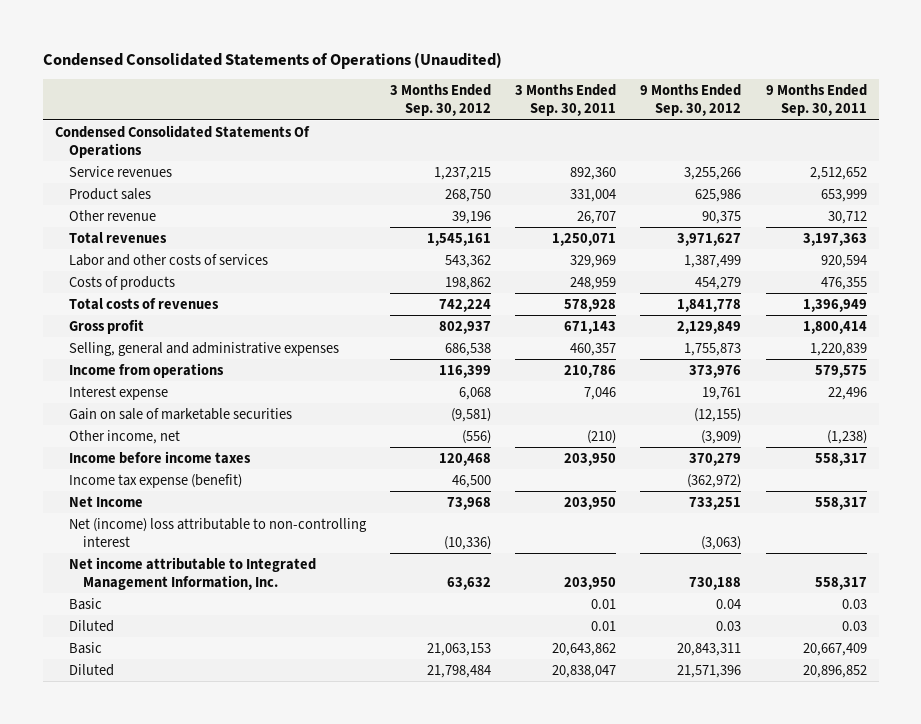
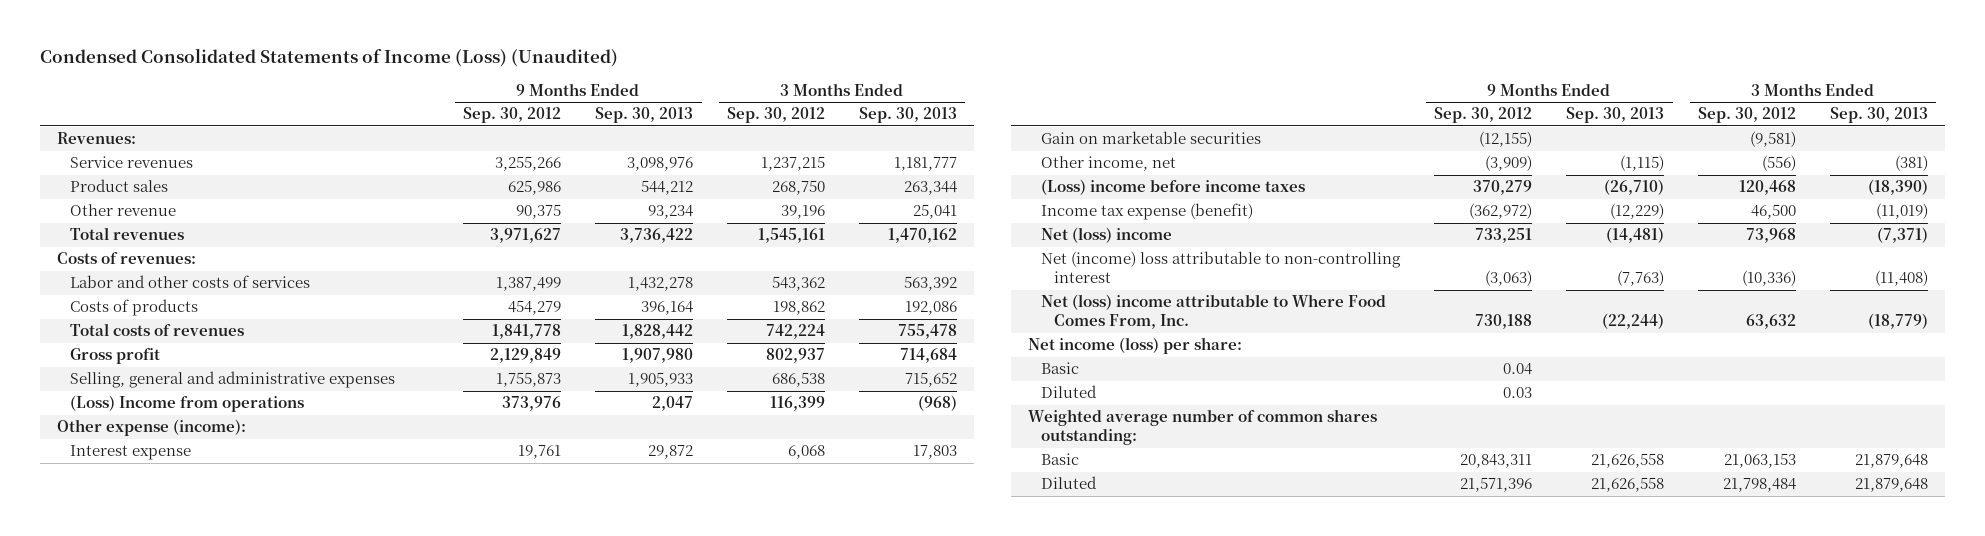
- Condensed Consolidated Statements of Operations (Unaudited)
+ Condensed Consolidated Statements of Income (Loss) (Unaudited)
- | 3 Months Ended Sep. 30, 2012 | 3 Months Ended Sep. 30, 2011 | 9 Months Ended Sep. 30, 2012 | 9 Months Ended Sep. 30, 2011
+ | 9 Months Ended Sep. 30, 2012 | 9 Months Ended Sep. 30, 2013 | 3 Months Ended Sep. 30, 2012 | 3 Months Ended Sep. 30, 2013
- Condensed Consolidated Statements Of Operations
+ Revenues:
+ Costs of revenues:
- Income from operations | 116,399 | 210,786 | 373,976 | 579,575
+ (Loss) Income from operations | 373,976 | 2,047 | 116,399 | (968)
+ Other expense (income):
- Gain on sale of marketable securities | (9,581) | | (12,155) |
+ Gain on marketable securities | (12,155) | | (9,581) |
- Income before income taxes | 120,468 | 203,950 | 370,279 | 558,317
+ (Loss) income before income taxes | 370,279 | (26,710) | 120,468 | (18,390)
- Net Income | 73,968 | 203,950 | 733,251 | 558,317
+ Net (loss) income | 733,251 | (14,481) | 73,968 | (7,371)
- Net income attributable to Integrated Management Information, Inc. | 63,632 | 203,950 | 730,188 | 558,317
+ Net (loss) income attributable to Where Food Comes From, Inc. | 730,188 | (22,244) | 63,632 | (18,779)
+ Net income (loss) per share:
+ Weighted average number of common shares outstanding:

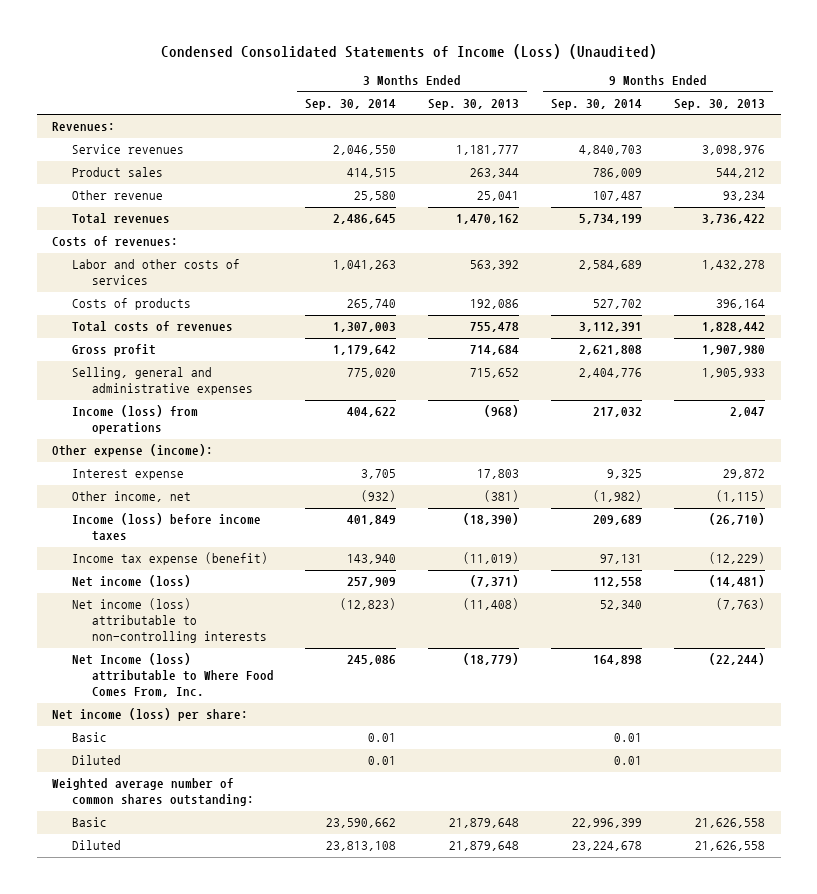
- | 9 Months Ended Sep. 30, 2012 | 9 Months Ended Sep. 30, 2013 | 3 Months Ended Sep. 30, 2012 | 3 Months Ended Sep. 30, 2013
+ | 3 Months Ended Sep. 30, 2014 | 3 Months Ended Sep. 30, 2013 | 9 Months Ended Sep. 30, 2014 | 9 Months Ended Sep. 30, 2013
- (Loss) Income from operations | 373,976 | 2,047 | 116,399 | (968)
+ Income (loss) from operations | 404,622 | (968) | 217,032 | 2,047
- Gain on marketable securities | (12,155) | | (9,581) |
- (Loss) income before income taxes | 370,279 | (26,710) | 120,468 | (18,390)
+ Income (loss) before income taxes | 401,849 | (18,390) | 209,689 | (26,710)
- Net (loss) income | 733,251 | (14,481) | 73,968 | (7,371)
- Net (income) loss attributable to non-controlling interest | (3,063) | (7,763) | (10,336) | (11,408)
- Net (loss) income attributable to Where Food Comes From, Inc. | 730,188 | (22,244) | 63,632 | (18,779)
+ Net income (loss) | 257,909 | (7,371) | 112,558 | (14,481)
+ Net income (loss) attributable to non-controlling interests | (12,823) | (11,408) | 52,340 | (7,763)
+ Net Income (loss) attributable to Where Food Comes From, Inc. | 245,086 | (18,779) | 164,898 | (22,244)

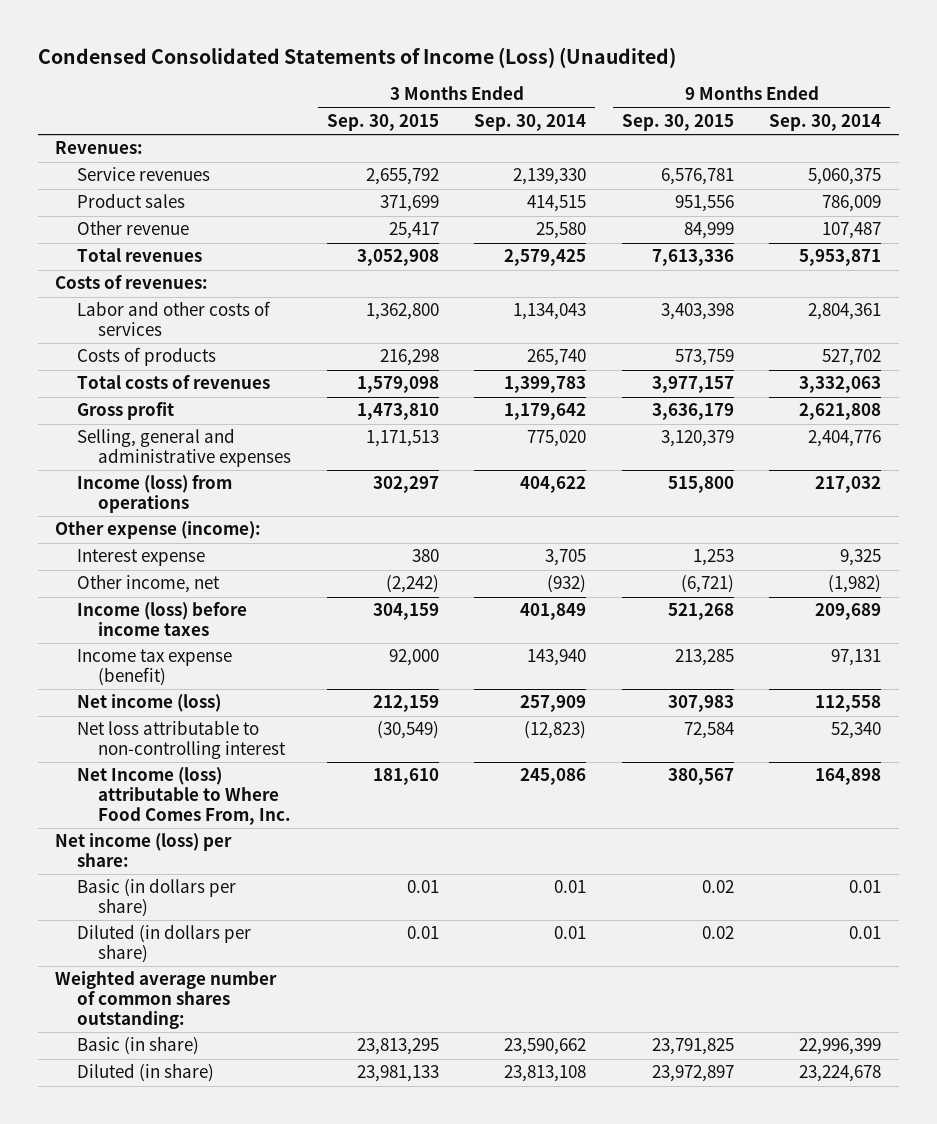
- | 3 Months Ended Sep. 30, 2014 | 3 Months Ended Sep. 30, 2013 | 9 Months Ended Sep. 30, 2014 | 9 Months Ended Sep. 30, 2013
+ | 3 Months Ended Sep. 30, 2015 | 3 Months Ended Sep. 30, 2014 | 9 Months Ended Sep. 30, 2015 | 9 Months Ended Sep. 30, 2014
- Service revenues | 2,046,550 | 1,181,777 | 4,840,703 | 3,098,976
+ Service revenues | 2,655,792 | 2,139,330 | 6,576,781 | 5,060,375
- Total revenues | 2,486,645 | 1,470,162 | 5,734,199 | 3,736,422
+ Total revenues | 3,052,908 | 2,579,425 | 7,613,336 | 5,953,871
- Labor and other costs of services | 1,041,263 | 563,392 | 2,584,689 | 1,432,278
+ Labor and other costs of services | 1,362,800 | 1,134,043 | 3,403,398 | 2,804,361
- Total costs of revenues | 1,307,003 | 755,478 | 3,112,391 | 1,828,442
+ Total costs of revenues | 1,579,098 | 1,399,783 | 3,977,157 | 3,332,063
- Net income (loss) attributable to non-controlling interests | (12,823) | (11,408) | 52,340 | (7,763)
+ Net loss attributable to non-controlling interest | (30,549) | (12,823) | 72,584 | 52,340
- Basic | 0.01 | | 0.01 |
- Diluted | 0.01 | | 0.01 |
+ Basic (in dollars per share) | 0.01 | 0.01 | 0.02 | 0.01
+ Diluted (in dollars per share) | 0.01 | 0.01 | 0.02 | 0.01
- Basic | 23,590,662 | 21,879,648 | 22,996,399 | 21,626,558
- Diluted | 23,813,108 | 21,879,648 | 23,224,678 | 21,626,558
+ Basic (in share) | 23,813,295 | 23,590,662 | 23,791,825 | 22,996,399
+ Diluted (in share) | 23,981,133 | 23,813,108 | 23,972,897 | 23,224,678

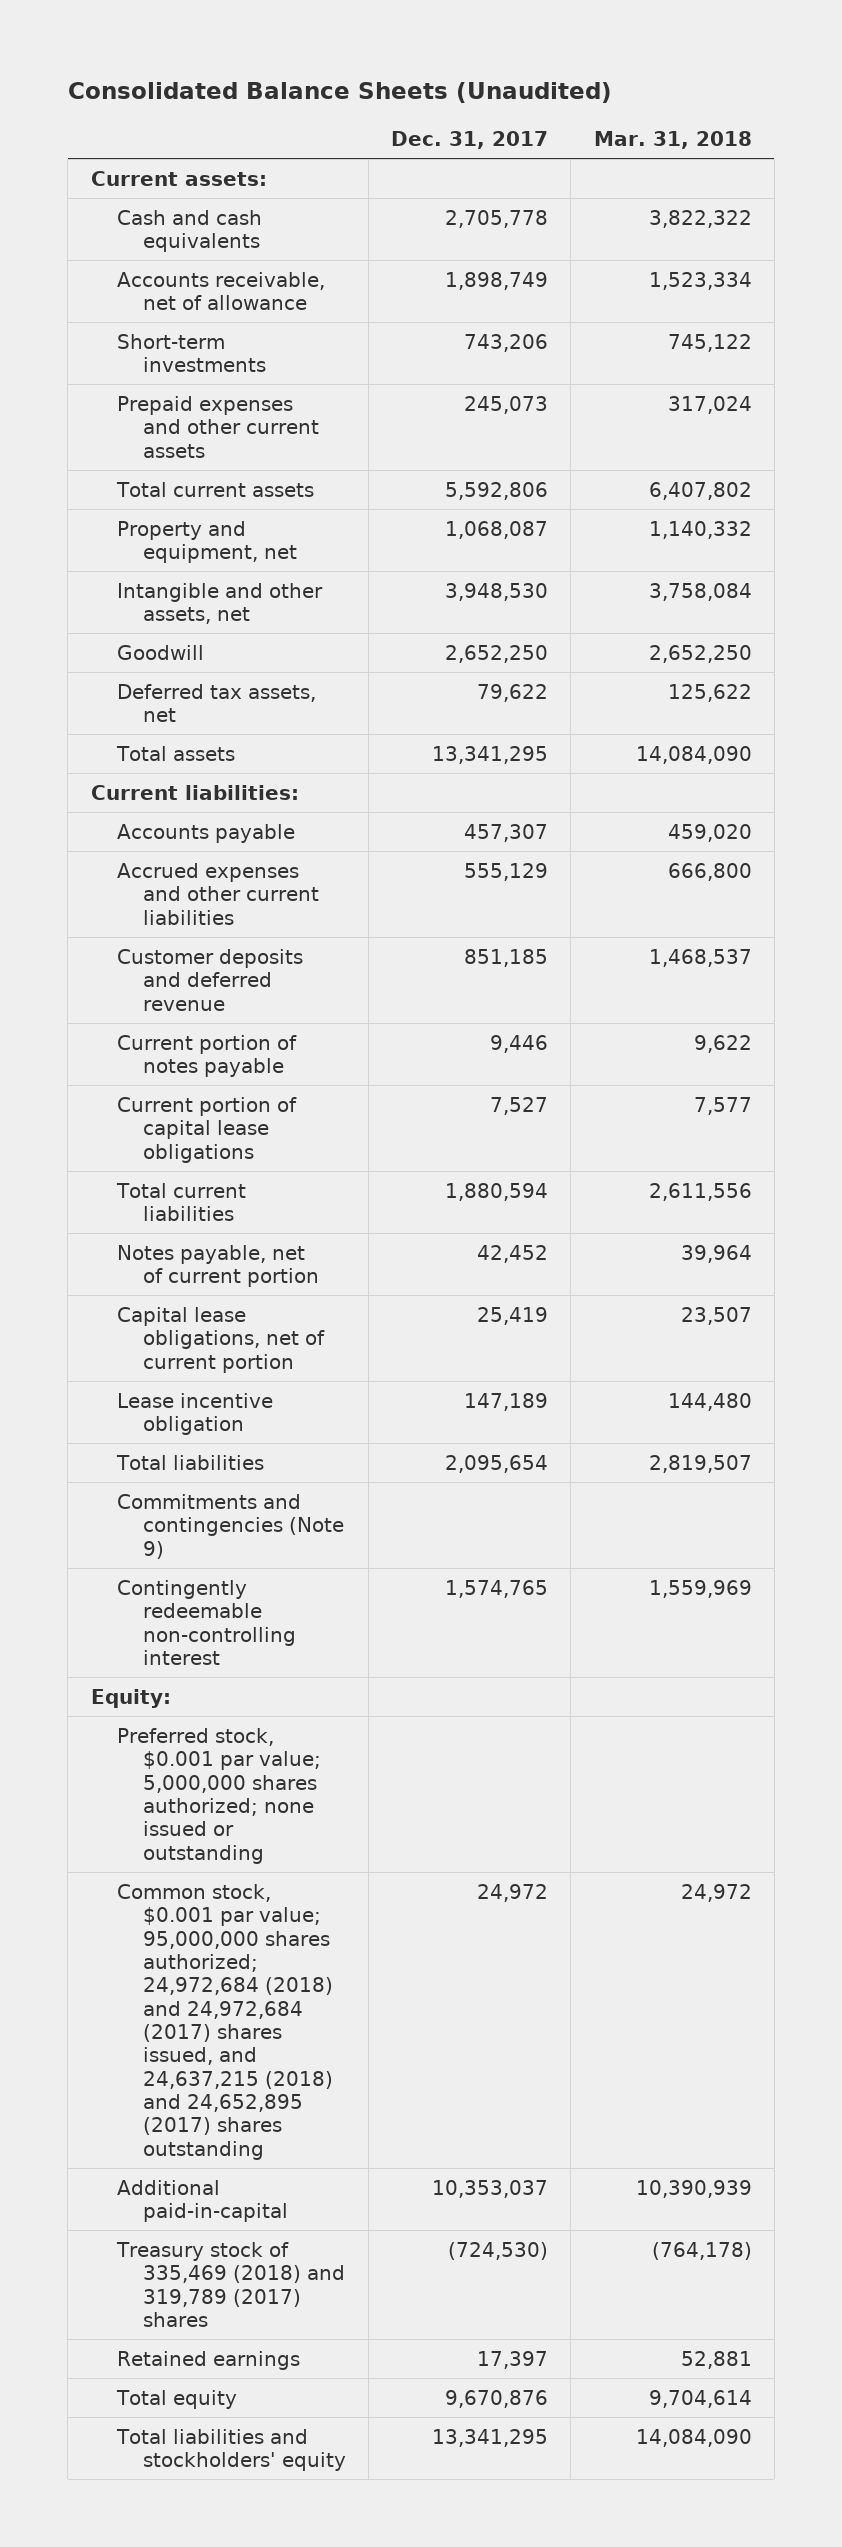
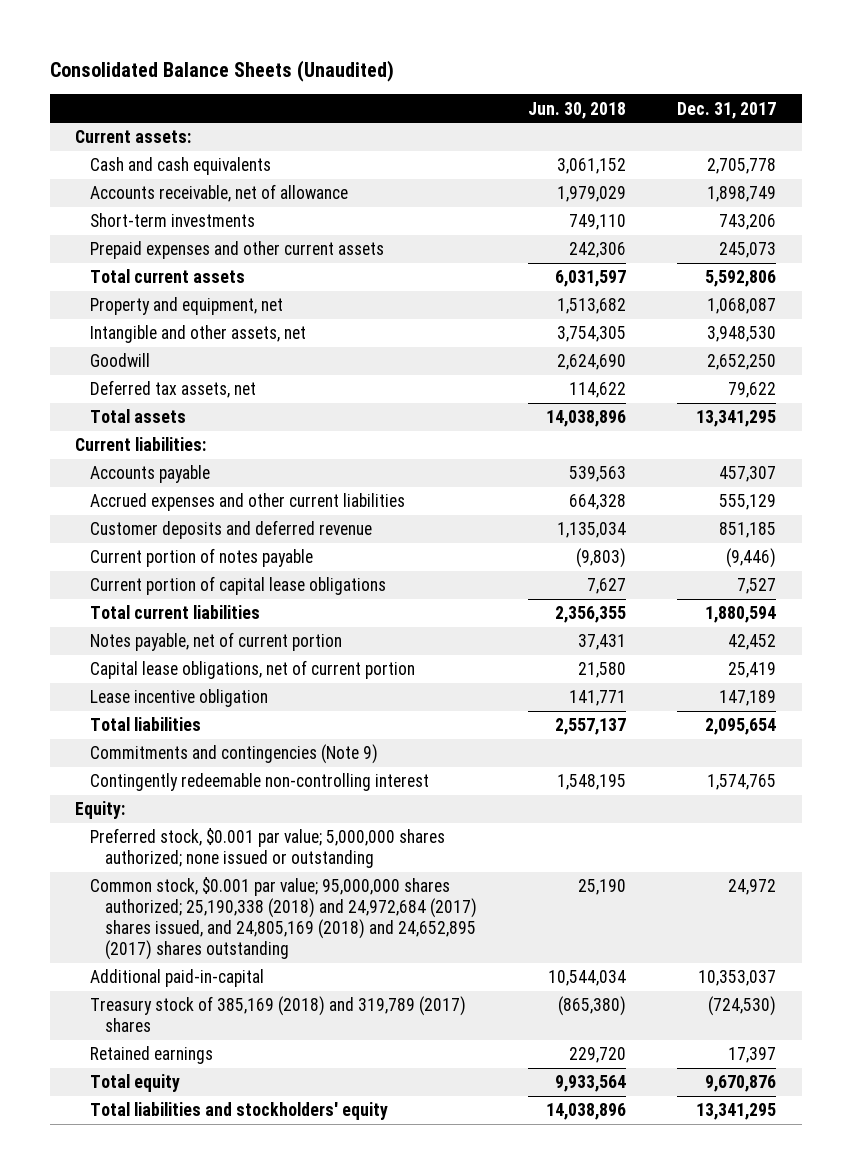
- | Dec. 31, 2017 | Mar. 31, 2018
+ | Jun. 30, 2018 | Dec. 31, 2017
- Current portion of notes payable | 9,446 | 9,622
+ Current portion of notes payable | (9,803) | (9,446)
- Common stock, $0.001 par value; 95,000,000 shares authorized; 24,972,684 (2018) and 24,972,684 (2017) shares issued, and 24,637,215 (2018) and 24,652,895 (2017) shares outstanding | 24,972 | 24,972
+ Common stock, $0.001 par value; 95,000,000 shares authorized; 25,190,338 (2018) and 24,972,684 (2017) shares issued, and 24,805,169 (2018) and 24,652,895 (2017) shares outstanding | 25,190 | 24,972
- Treasury stock of 335,469 (2018) and 319,789 (2017) shares | (724,530) | (764,178)
+ Treasury stock of 385,169 (2018) and 319,789 (2017) shares | (865,380) | (724,530)

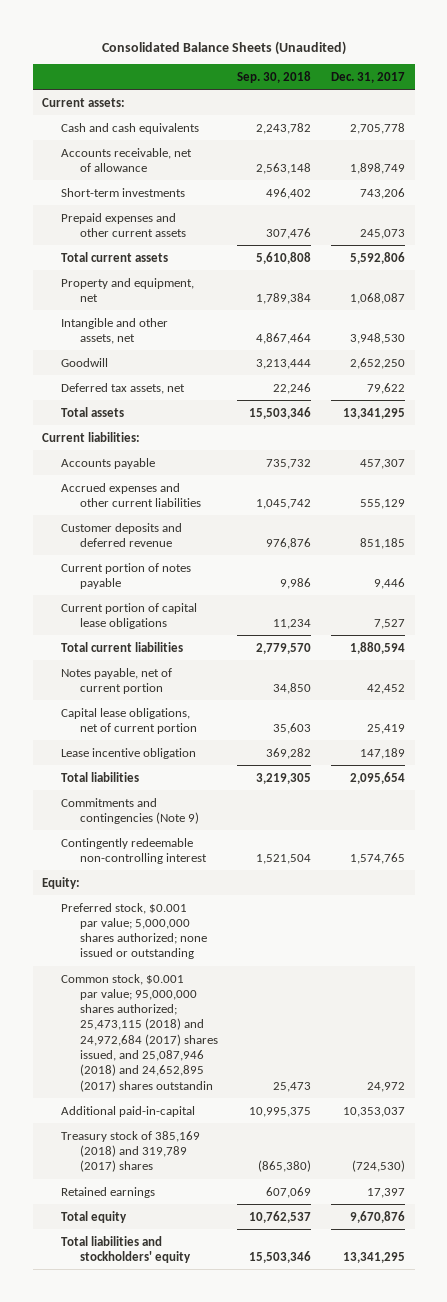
- | Jun. 30, 2018 | Dec. 31, 2017
+ | Sep. 30, 2018 | Dec. 31, 2017
- Current portion of notes payable | (9,803) | (9,446)
+ Current portion of notes payable | 9,986 | 9,446
- Common stock, $0.001 par value; 95,000,000 shares authorized; 25,190,338 (2018) and 24,972,684 (2017) shares issued, and 24,805,169 (2018) and 24,652,895 (2017) shares outstanding | 25,190 | 24,972
+ Common stock, $0.001 par value; 95,000,000 shares authorized; 25,473,115 (2018) and 24,972,684 (2017) shares issued, and 25,087,946 (2018) and 24,652,895 (2017) shares outstandin | 25,473 | 24,972

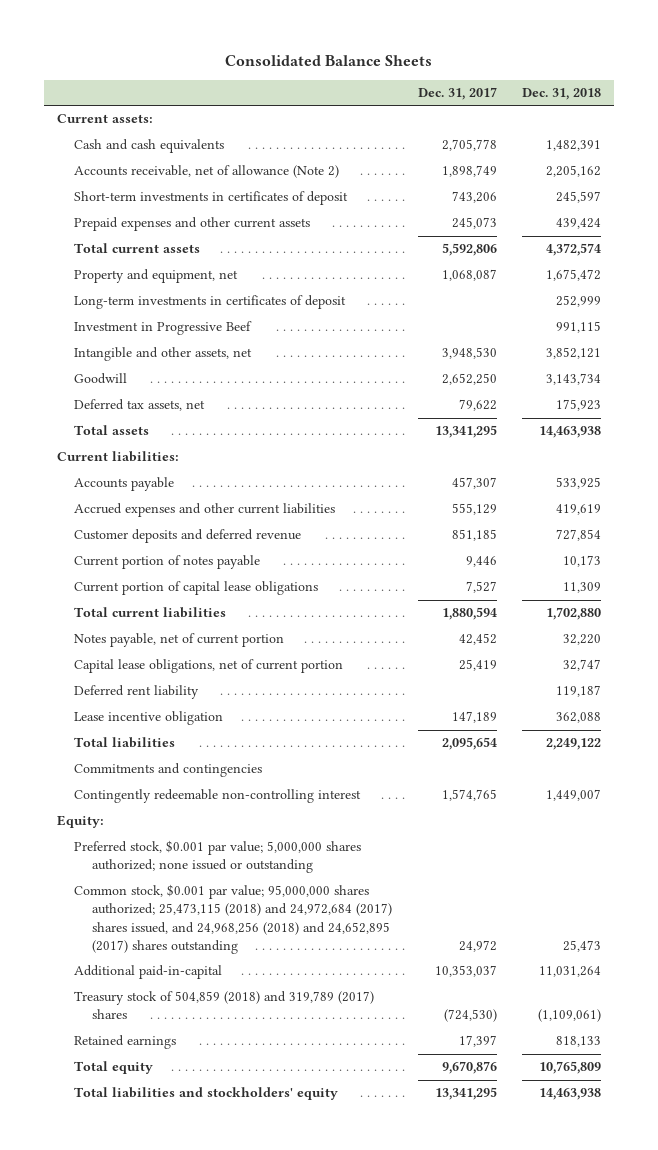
- Consolidated Balance Sheets (Unaudited)
+ Consolidated Balance Sheets
- | Sep. 30, 2018 | Dec. 31, 2017
+ | Dec. 31, 2017 | Dec. 31, 2018
- Accounts receivable, net of allowance | 2,563,148 | 1,898,749
- Short-term investments | 496,402 | 743,206
+ Accounts receivable, net of allowance (Note 2) | 1,898,749 | 2,205,162
+ Short-term investments in certificates of deposit | 743,206 | 245,597
+ Long-term investments in certificates of deposit | | 252,999
+ Investment in Progressive Beef | | 991,115
+ Deferred rent liability | | 119,187
- Commitments and contingencies (Note 9)
+ Commitments and contingencies
- Common stock, $0.001 par value; 95,000,000 shares authorized; 25,473,115 (2018) and 24,972,684 (2017) shares issued, and 25,087,946 (2018) and 24,652,895 (2017) shares outstandin | 25,473 | 24,972
+ Common stock, $0.001 par value; 95,000,000 shares authorized; 25,473,115 (2018) and 24,972,684 (2017) shares issued, and 24,968,256 (2018) and 24,652,895 (2017) shares outstanding | 24,972 | 25,473
- Treasury stock of 385,169 (2018) and 319,789 (2017) shares | (865,380) | (724,530)
+ Treasury stock of 504,859 (2018) and 319,789 (2017) shares | (724,530) | (1,109,061)

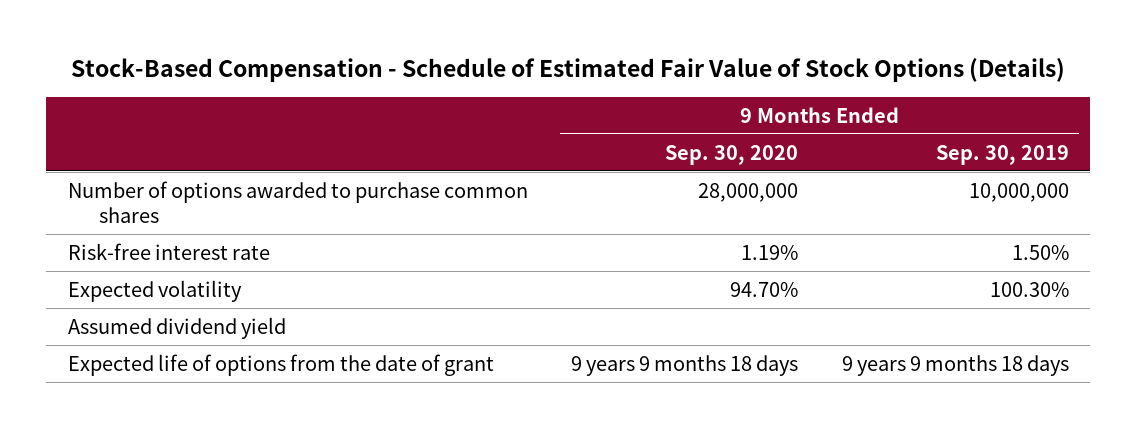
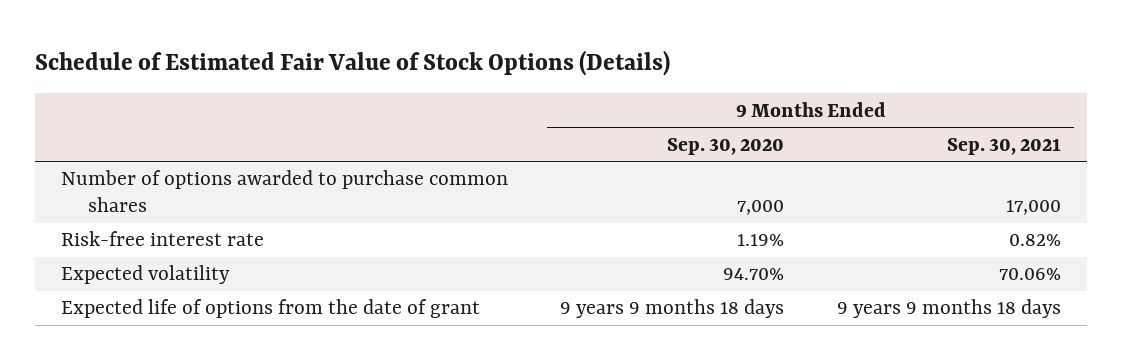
- Stock-Based Compensation - Schedule of Estimated Fair Value of Stock Options (Details)
+ Schedule of Estimated Fair Value of Stock Options (Details)
- | 9 Months Ended Sep. 30, 2020 | 9 Months Ended Sep. 30, 2019
+ | 9 Months Ended Sep. 30, 2020 | 9 Months Ended Sep. 30, 2021
- Number of options awarded to purchase common shares | 28,000,000 | 10,000,000
+ Number of options awarded to purchase common shares | 7,000 | 17,000
- Assumed dividend yield

